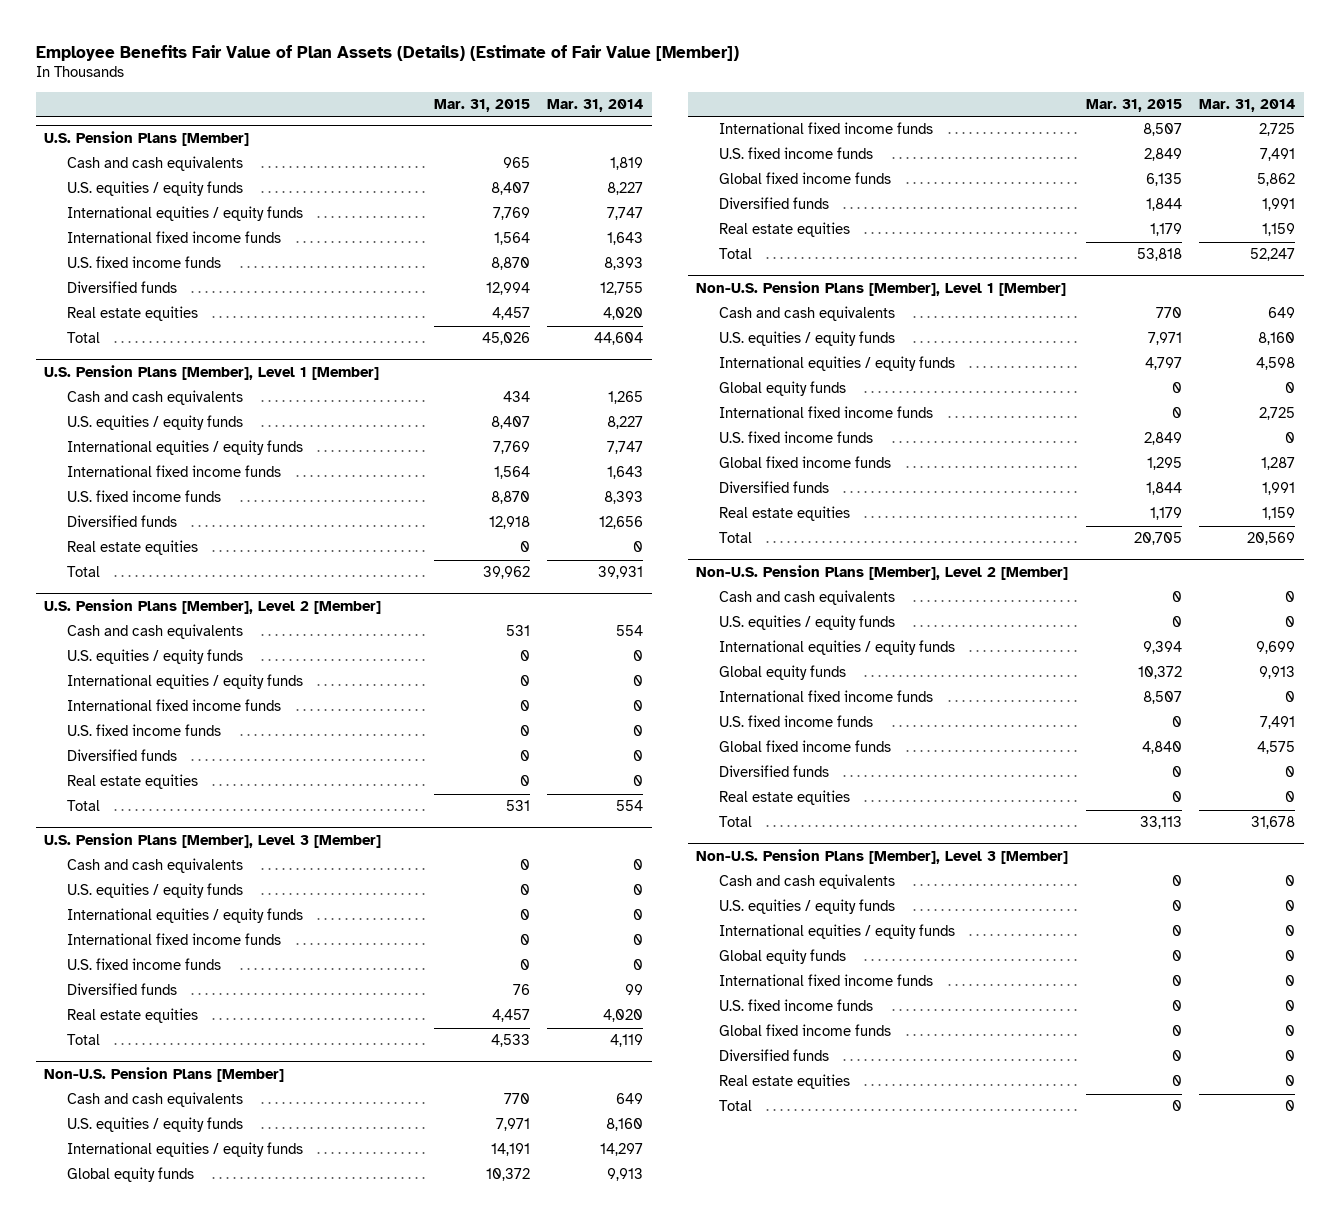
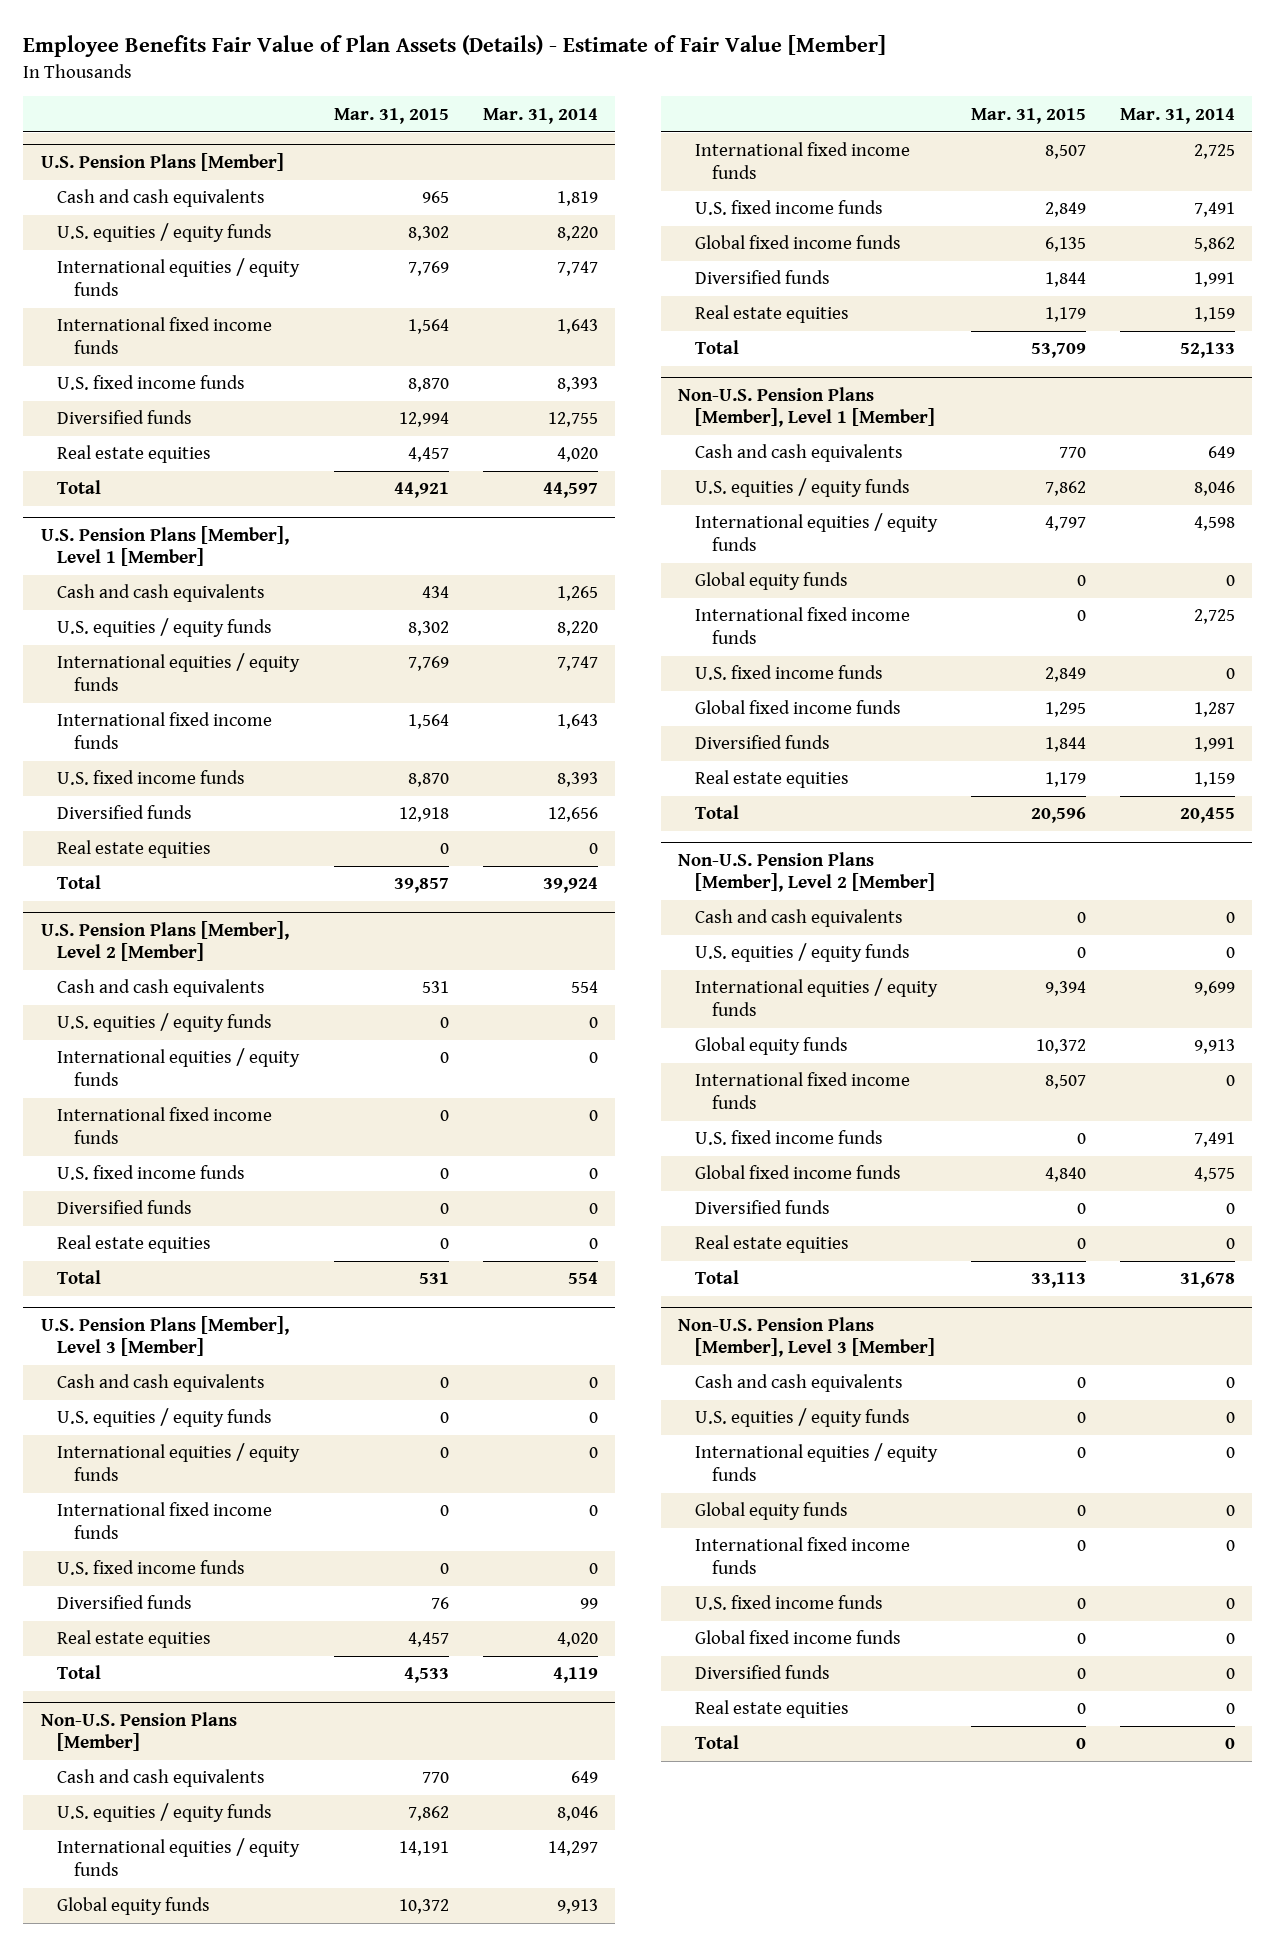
- Employee Benefits Fair Value of Plan Assets (Details) (Estimate of Fair Value [Member])
+ Employee Benefits Fair Value of Plan Assets (Details) - Estimate of Fair Value [Member]
@ U.S. Pension Plans [Member]
- U.S. equities / equity funds | 8,407 | 8,227
+ U.S. equities / equity funds | 8,302 | 8,220
- Total | 45,026 | 44,604
+ Total | 44,921 | 44,597
@ U.S. Pension Plans [Member], Level 1 [Member]
- U.S. equities / equity funds | 8,407 | 8,227
+ U.S. equities / equity funds | 8,302 | 8,220
- Total | 39,962 | 39,931
+ Total | 39,857 | 39,924
@ Non-U.S. Pension Plans [Member]
- U.S. equities / equity funds | 7,971 | 8,160
+ U.S. equities / equity funds | 7,862 | 8,046
- Total | 53,818 | 52,247
+ Total | 53,709 | 52,133
@ Non-U.S. Pension Plans [Member], Level 1 [Member]
- U.S. equities / equity funds | 7,971 | 8,160
+ U.S. equities / equity funds | 7,862 | 8,046
- Total | 20,705 | 20,569
+ Total | 20,596 | 20,455

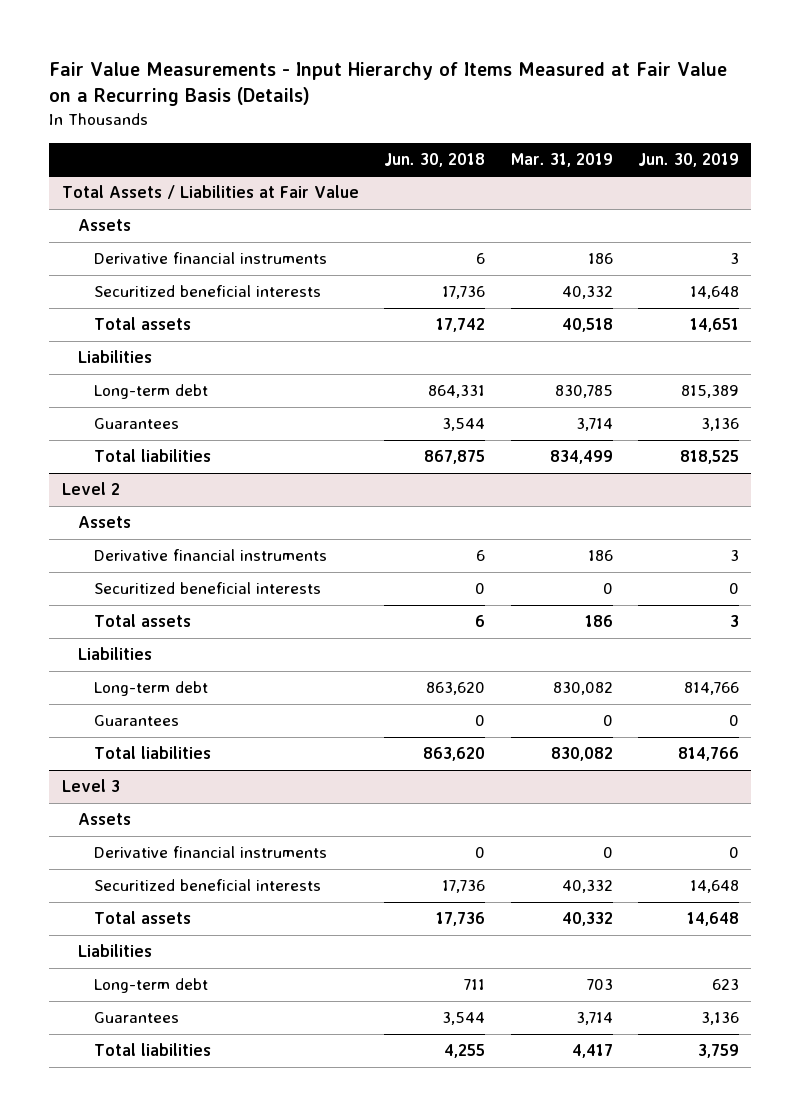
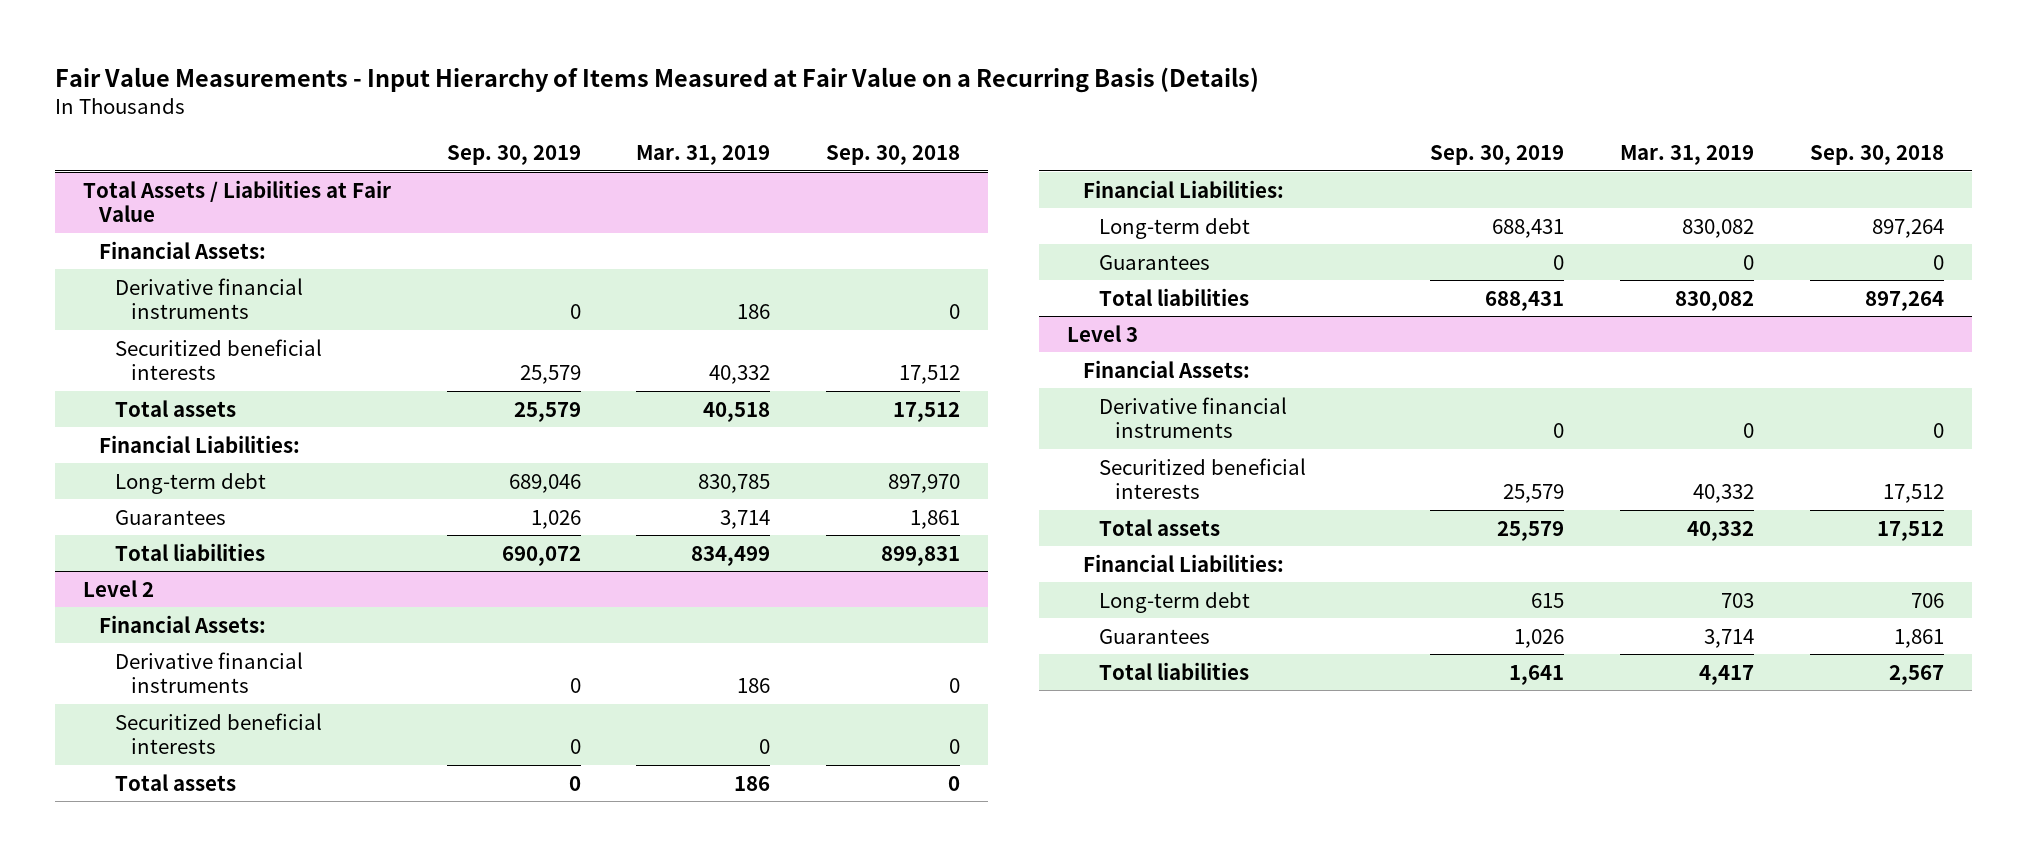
- | Jun. 30, 2018 | Mar. 31, 2019 | Jun. 30, 2019
+ | Sep. 30, 2019 | Mar. 31, 2019 | Sep. 30, 2018
@ Total Assets / Liabilities at Fair Value
- Assets
+ Financial Assets:
- Liabilities
+ Financial Liabilities:
@ Level 2
- Assets
+ Financial Assets:
- Liabilities
+ Financial Liabilities:
@ Level 3
- Assets
+ Financial Assets:
- Liabilities
+ Financial Liabilities:

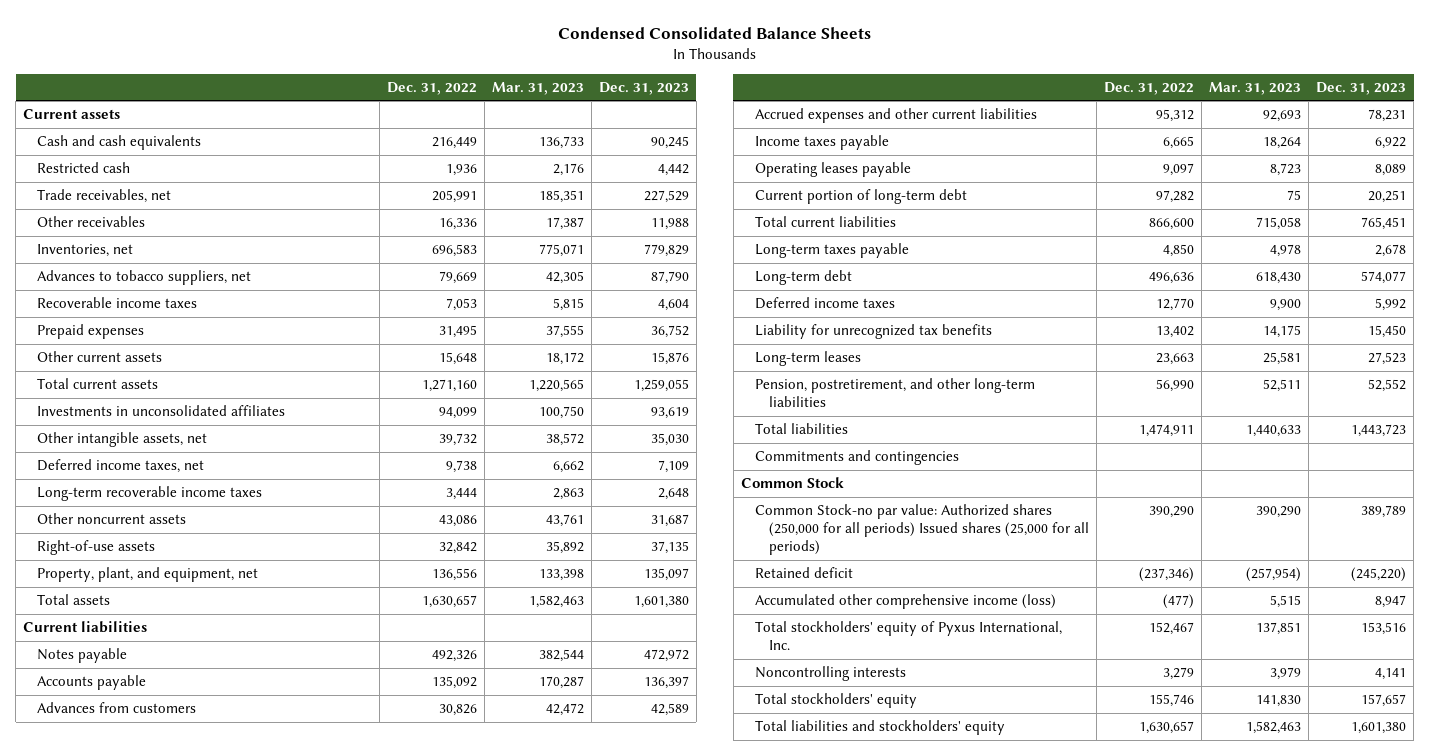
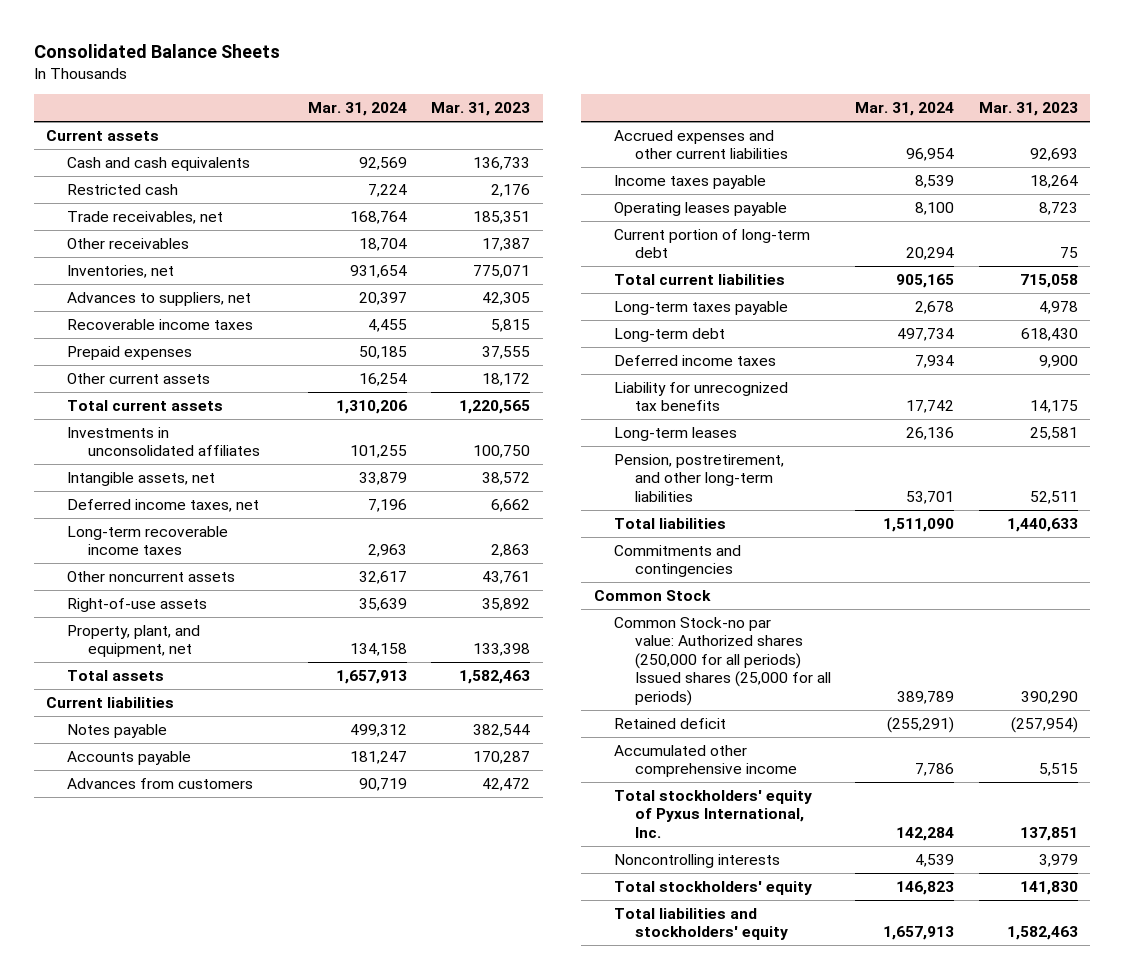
- Condensed Consolidated Balance Sheets
+ Consolidated Balance Sheets
- | Dec. 31, 2022 | Mar. 31, 2023 | Dec. 31, 2023
+ | Mar. 31, 2024 | Mar. 31, 2023
- Advances to tobacco suppliers, net | 79,669 | 42,305 | 87,790
+ Advances to suppliers, net | 20,397 | 42,305
- Other intangible assets, net | 39,732 | 38,572 | 35,030
+ Intangible assets, net | 33,879 | 38,572
- Accumulated other comprehensive income (loss) | (477) | 5,515 | 8,947
+ Accumulated other comprehensive income | 7,786 | 5,515

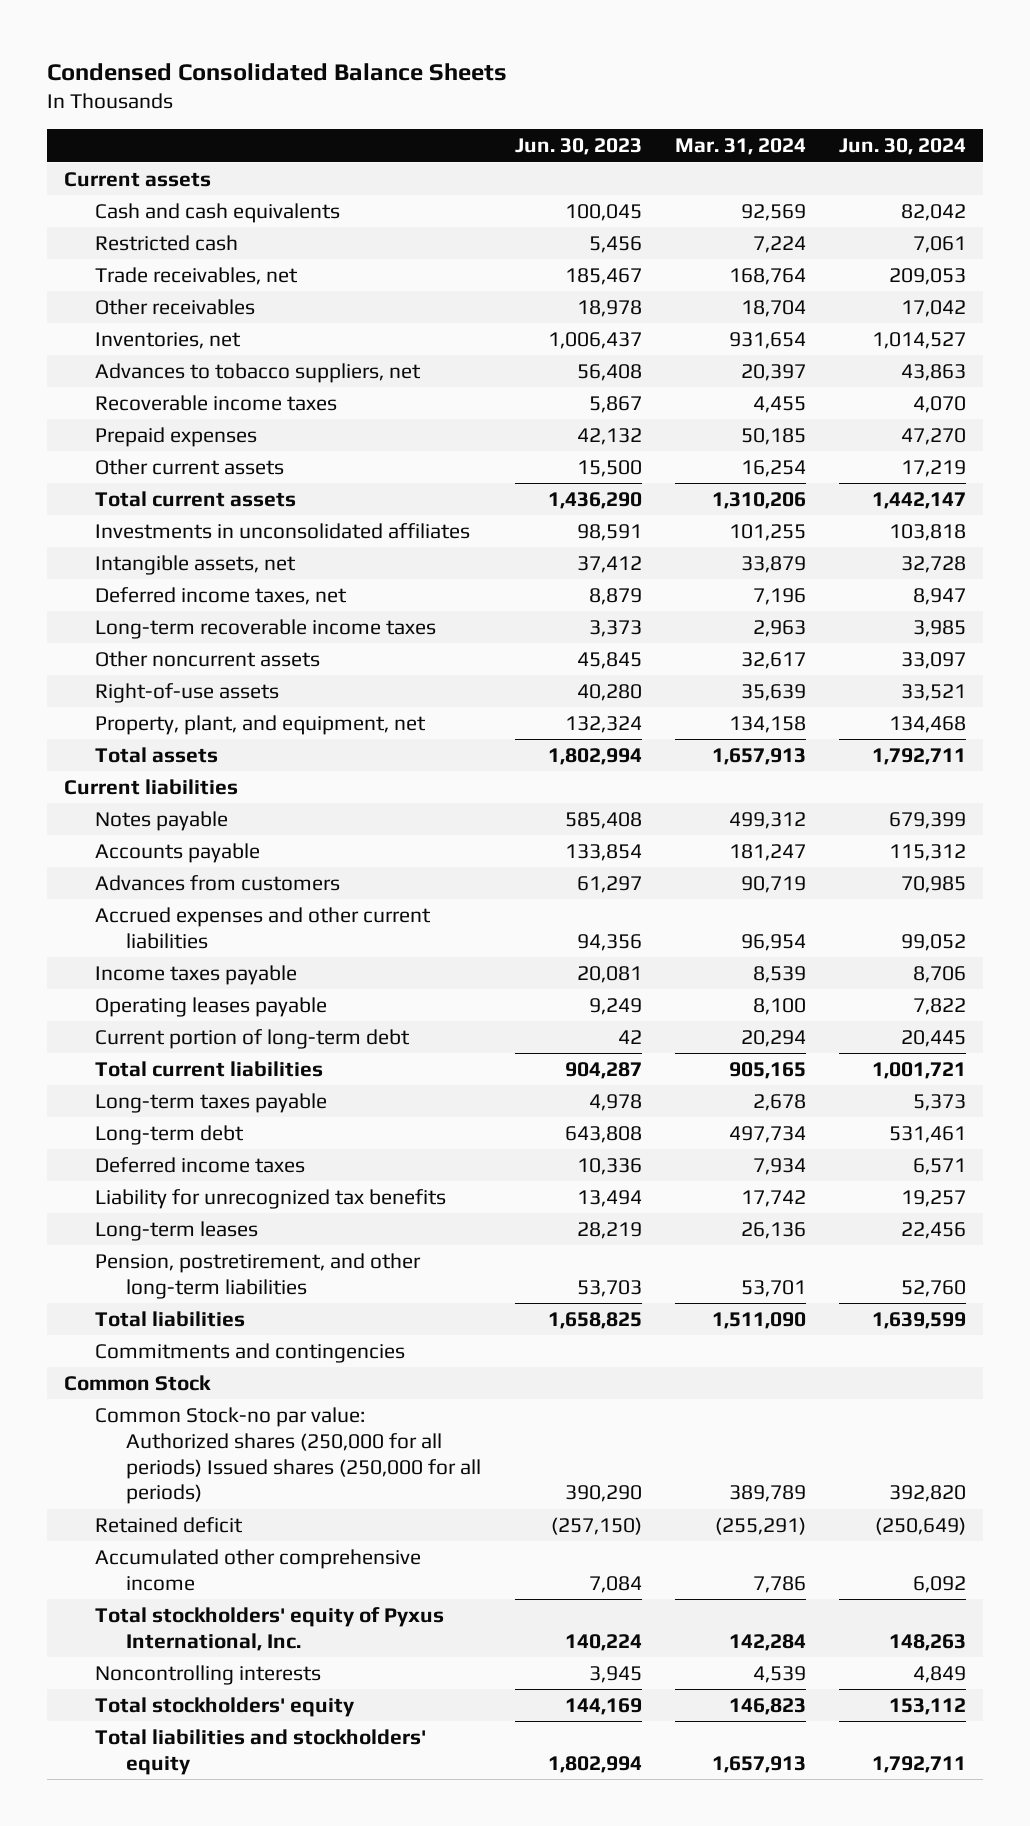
- Consolidated Balance Sheets
+ Condensed Consolidated Balance Sheets
- | Mar. 31, 2024 | Mar. 31, 2023
+ | Jun. 30, 2023 | Mar. 31, 2024 | Jun. 30, 2024
- Advances to suppliers, net | 20,397 | 42,305
+ Advances to tobacco suppliers, net | 56,408 | 20,397 | 43,863
- Common Stock-no par value: Authorized shares (250,000 for all periods) Issued shares (25,000 for all periods) | 389,789 | 390,290
+ Common Stock-no par value: Authorized shares (250,000 for all periods) Issued shares (250,000 for all periods) | 390,290 | 389,789 | 392,820

